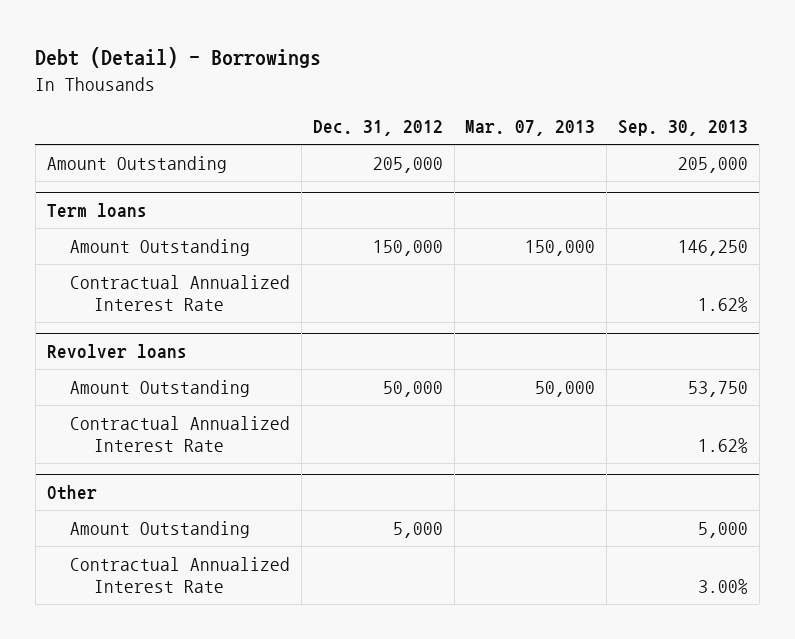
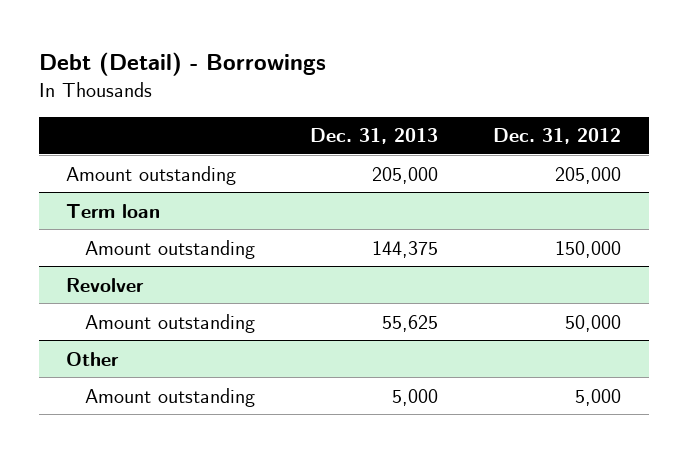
- | Dec. 31, 2012 | Mar. 07, 2013 | Sep. 30, 2013
+ | Dec. 31, 2013 | Dec. 31, 2012
- Amount Outstanding | 205,000 | | 205,000
- Term loans
- Amount Outstanding | 150,000 | 150,000 | 146,250
- Contractual Annualized Interest Rate | | | 1.62%
- Revolver loans
- Amount Outstanding | 50,000 | 50,000 | 53,750
- Contractual Annualized Interest Rate | | | 1.62%
+ Amount outstanding | 205,000 | 205,000
+ Term loan
+ Amount outstanding | 144,375 | 150,000
+ Revolver
+ Amount outstanding | 55,625 | 50,000
@ Other
- Amount Outstanding | 5,000 | | 5,000
- Contractual Annualized Interest Rate | | | 3.00%
+ Amount outstanding | 5,000 | 5,000

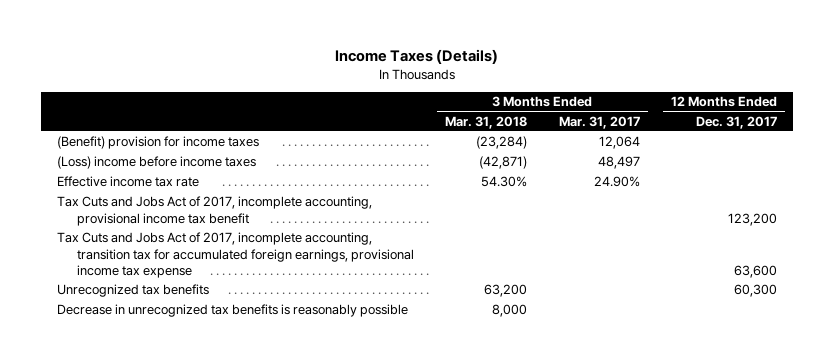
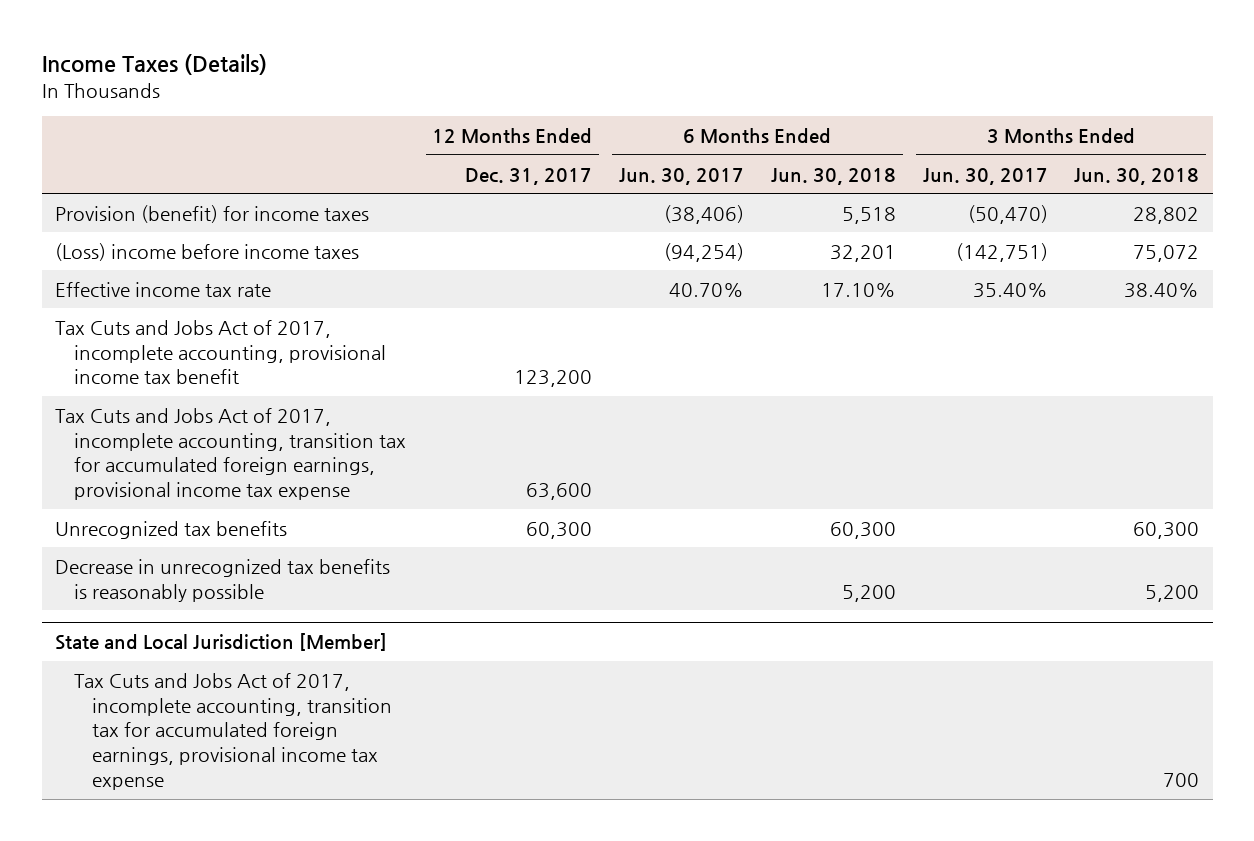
- | 3 Months Ended Mar. 31, 2018 | 3 Months Ended Mar. 31, 2017 | 12 Months Ended Dec. 31, 2017
+ | 12 Months Ended Dec. 31, 2017 | 6 Months Ended Jun. 30, 2017 | 6 Months Ended Jun. 30, 2018 | 3 Months Ended Jun. 30, 2017 | 3 Months Ended Jun. 30, 2018
- (Benefit) provision for income taxes | (23,284) | 12,064 |
+ Provision (benefit) for income taxes | | (38,406) | 5,518 | (50,470) | 28,802
+ State and Local Jurisdiction [Member]
+ Tax Cuts and Jobs Act of 2017, incomplete accounting, transition tax for accumulated foreign earnings, provisional income tax expense | | | | | 700

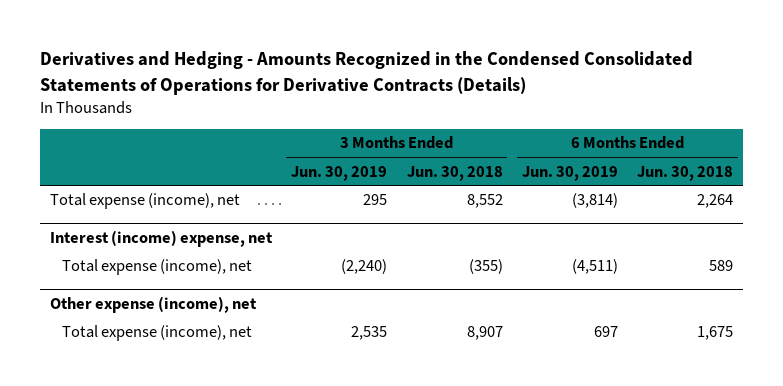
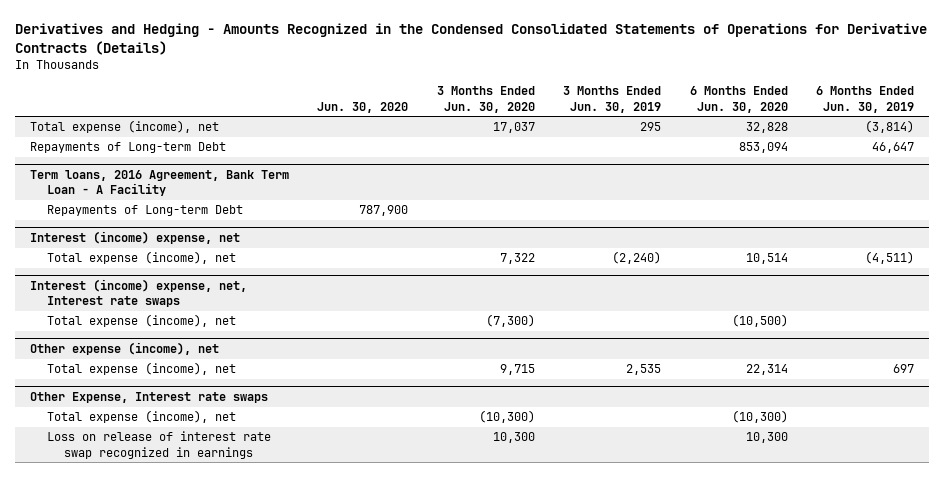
- | 3 Months Ended Jun. 30, 2019 | 3 Months Ended Jun. 30, 2018 | 6 Months Ended Jun. 30, 2019 | 6 Months Ended Jun. 30, 2018
+ | Jun. 30, 2020 | 3 Months Ended Jun. 30, 2020 | 3 Months Ended Jun. 30, 2019 | 6 Months Ended Jun. 30, 2020 | 6 Months Ended Jun. 30, 2019
+ Repayments of Long-term Debt | | | | 853,094 | 46,647
+ Term loans, 2016 Agreement, Bank Term Loan - A Facility
+ Repayments of Long-term Debt | 787,900 | | | |
+ Interest (income) expense, net, Interest rate swaps
+ Total expense (income), net | | (7,300) | | (10,500) |
+ Other Expense, Interest rate swaps
+ Total expense (income), net | | (10,300) | | (10,300) |
+ Loss on release of interest rate swap recognized in earnings | | 10,300 | | 10,300 |

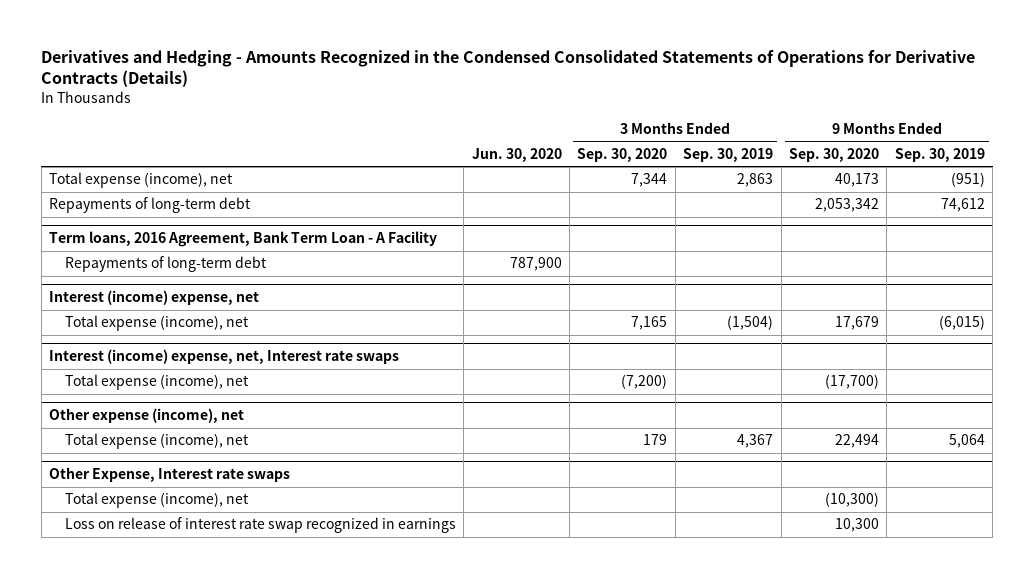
- | Jun. 30, 2020 | 3 Months Ended Jun. 30, 2020 | 3 Months Ended Jun. 30, 2019 | 6 Months Ended Jun. 30, 2020 | 6 Months Ended Jun. 30, 2019
+ | Jun. 30, 2020 | 3 Months Ended Sep. 30, 2020 | 3 Months Ended Sep. 30, 2019 | 9 Months Ended Sep. 30, 2020 | 9 Months Ended Sep. 30, 2019
- Repayments of Long-term Debt | | | | 853,094 | 46,647
+ Repayments of long-term debt | | | | 2,053,342 | 74,612
@ Term loans, 2016 Agreement, Bank Term Loan - A Facility
- Repayments of Long-term Debt | 787,900 | | | |
+ Repayments of long-term debt | 787,900 | | | |

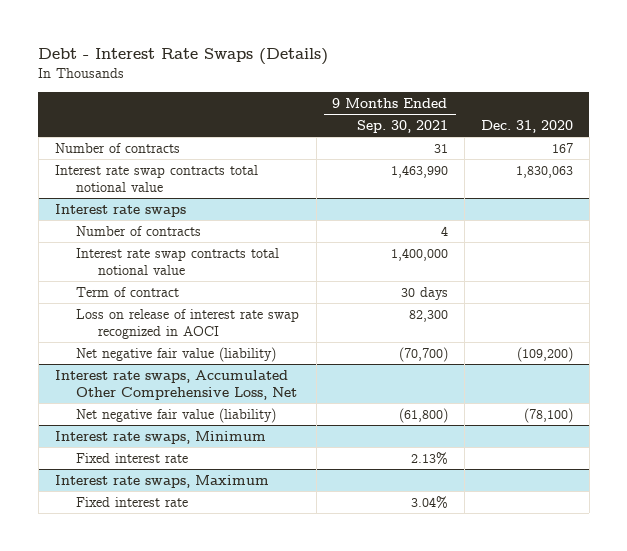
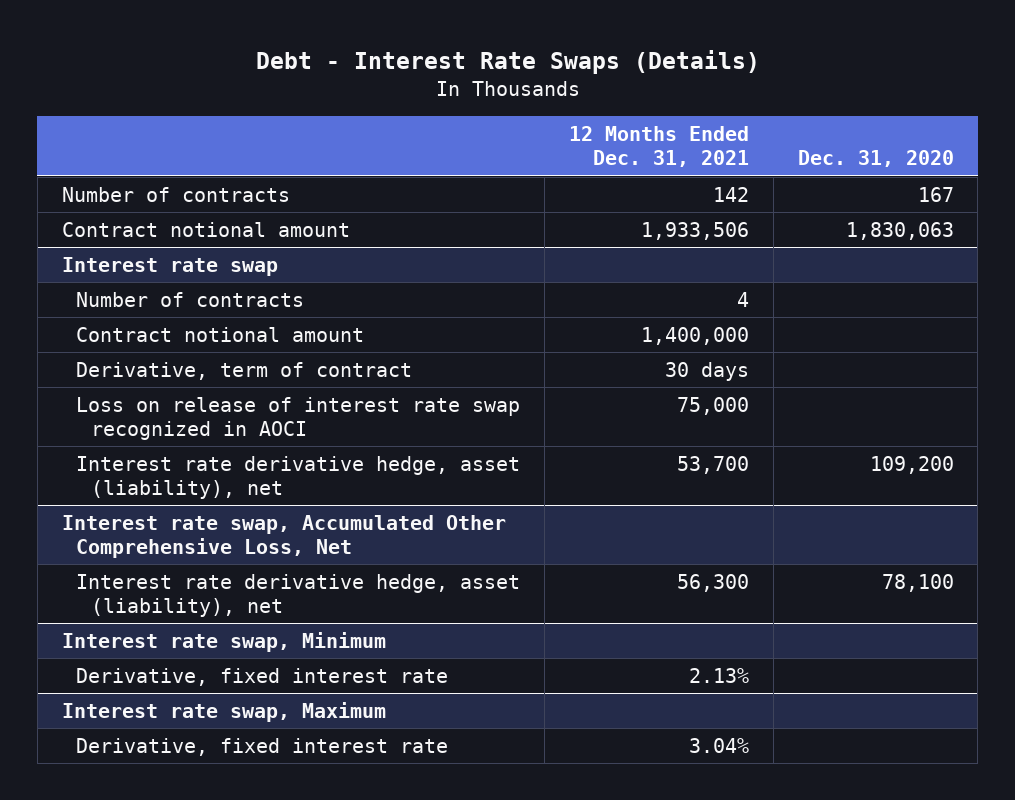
- | 9 Months Ended Sep. 30, 2021 | Dec. 31, 2020
+ | 12 Months Ended Dec. 31, 2021 | Dec. 31, 2020
- Interest rate swap contracts total notional value | 1,463,990 | 1,830,063
- Interest rate swaps
+ Contract notional amount | 1,933,506 | 1,830,063
+ Interest rate swap
- Interest rate swap contracts total notional value | 1,400,000 |
- Term of contract | 30 days |
+ Contract notional amount | 1,400,000 |
+ Derivative, term of contract | 30 days |
- Net negative fair value (liability) | (70,700) | (109,200)
- Interest rate swaps, Accumulated Other Comprehensive Loss, Net
- Net negative fair value (liability) | (61,800) | (78,100)
- Interest rate swaps, Minimum
- Fixed interest rate | 2.13% |
- Interest rate swaps, Maximum
- Fixed interest rate | 3.04% |
+ Interest rate derivative hedge, asset (liability), net | 53,700 | 109,200
+ Interest rate swap, Accumulated Other Comprehensive Loss, Net
+ Interest rate derivative hedge, asset (liability), net | 56,300 | 78,100
+ Interest rate swap, Minimum
+ Derivative, fixed interest rate | 2.13% |
+ Interest rate swap, Maximum
+ Derivative, fixed interest rate | 3.04% |

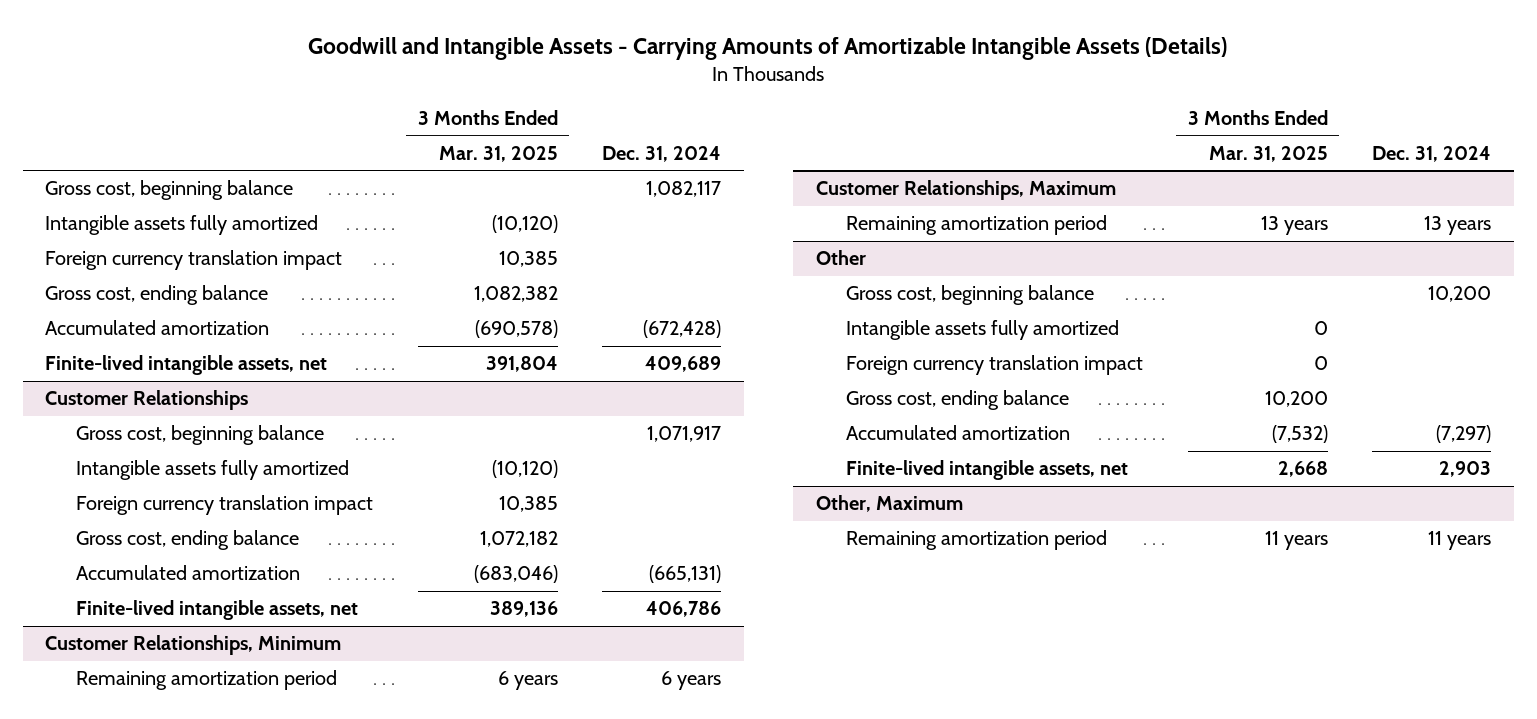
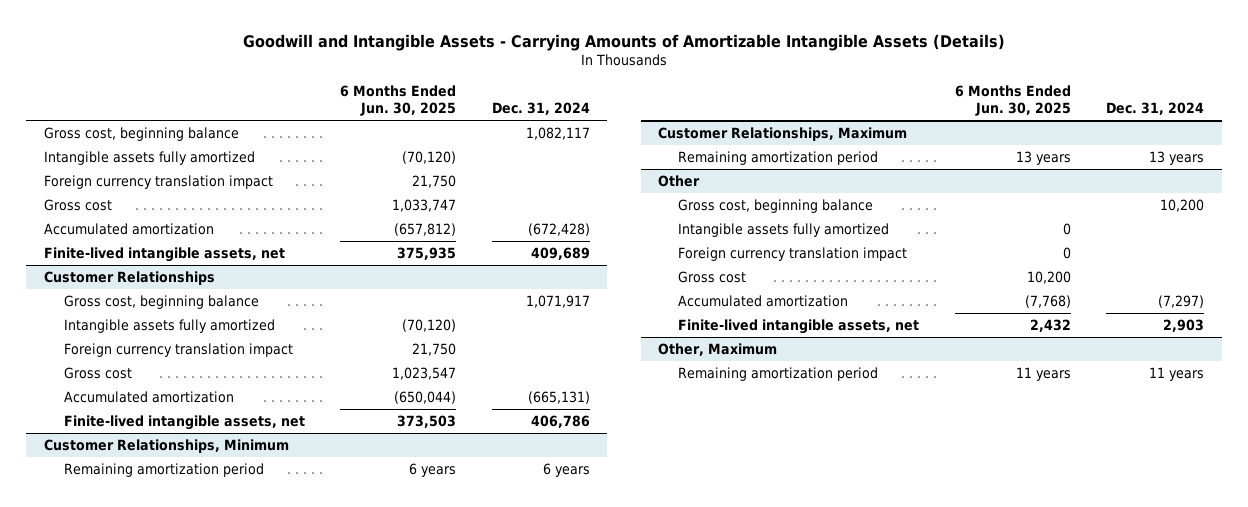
- | 3 Months Ended Mar. 31, 2025 | Dec. 31, 2024
+ | 6 Months Ended Jun. 30, 2025 | Dec. 31, 2024
- Gross cost, ending balance | 1,082,382 |
+ Gross cost | 1,033,747 |
@ Customer Relationships
- Gross cost, ending balance | 1,072,182 |
+ Gross cost | 1,023,547 |
@ Other
- Gross cost, ending balance | 10,200 |
+ Gross cost | 10,200 |

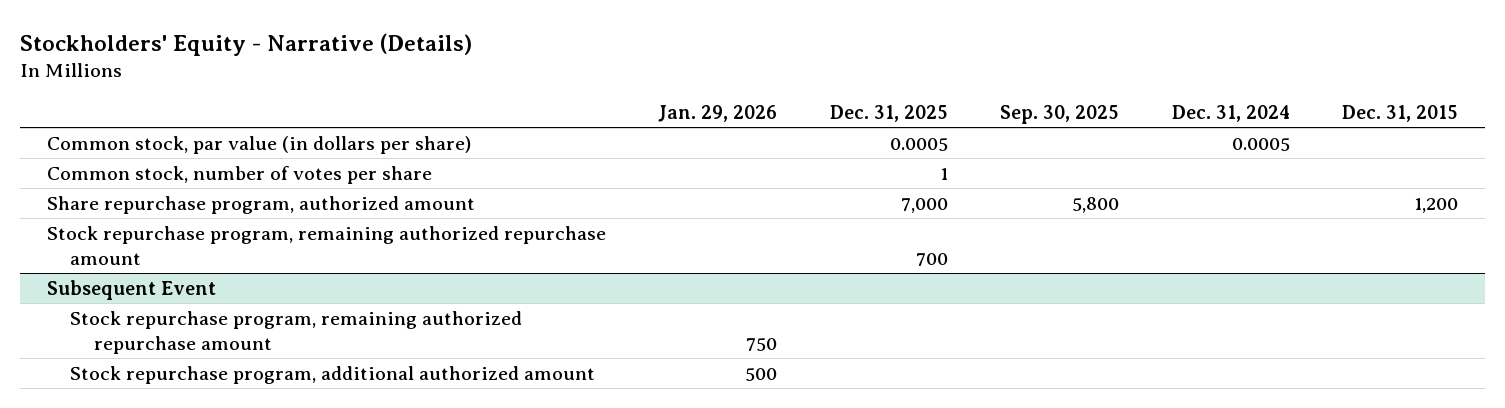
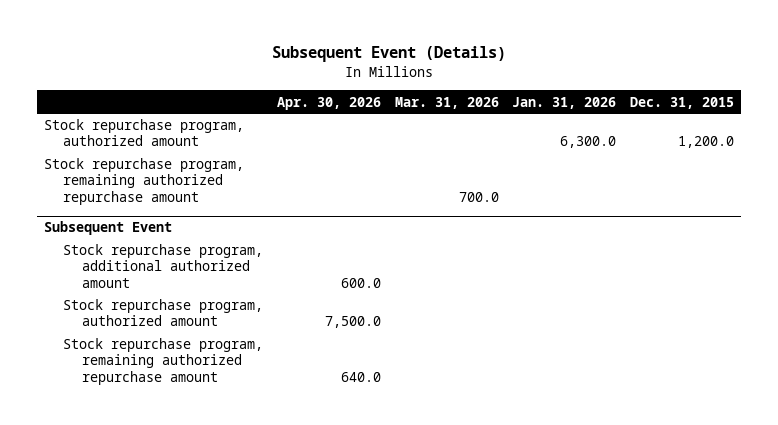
- Stockholders' Equity - Narrative (Details)
+ Subsequent Event (Details)
- | Jan. 29, 2026 | Dec. 31, 2025 | Sep. 30, 2025 | Dec. 31, 2024 | Dec. 31, 2015
+ | Apr. 30, 2026 | Mar. 31, 2026 | Jan. 31, 2026 | Dec. 31, 2015
- Common stock, par value (in dollars per share) | | 0.0005 | | 0.0005 |
- Common stock, number of votes per share | | 1 | | |
- Share repurchase program, authorized amount | | 7,000 | 5,800 | | 1,200
+ Stock repurchase program, authorized amount | | | 6,300.0 | 1,200.0
@ Subsequent Event
+ Stock repurchase program, authorized amount | 7,500.0 | | |
moved down: Stock repurchase program, remaining authorized repurchase amount | 640.0 | | |

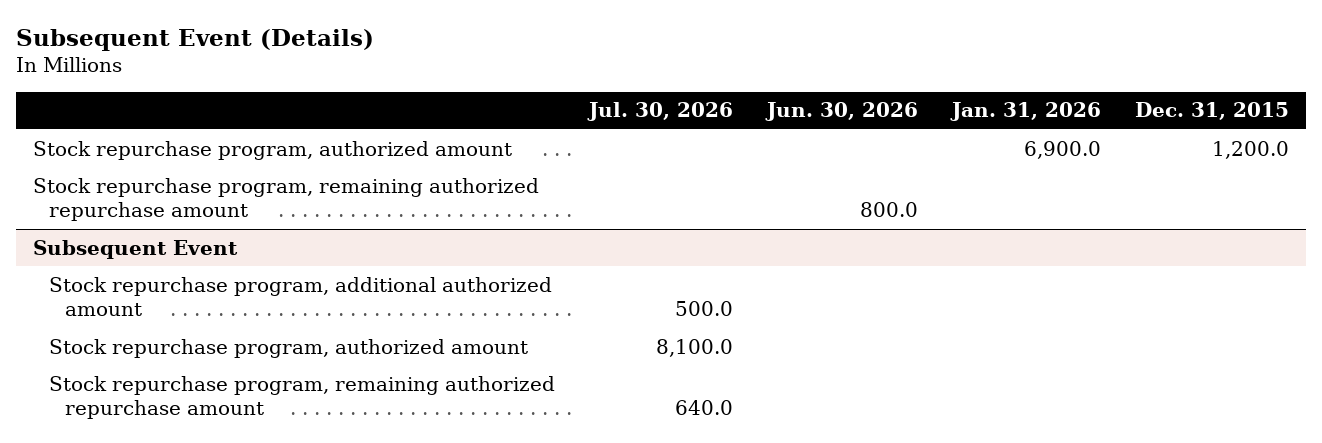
- | Apr. 30, 2026 | Mar. 31, 2026 | Jan. 31, 2026 | Dec. 31, 2015
+ | Jul. 30, 2026 | Jun. 30, 2026 | Jan. 31, 2026 | Dec. 31, 2015
- Stock repurchase program, authorized amount | | | 6,300.0 | 1,200.0
+ Stock repurchase program, authorized amount | | | 6,900.0 | 1,200.0

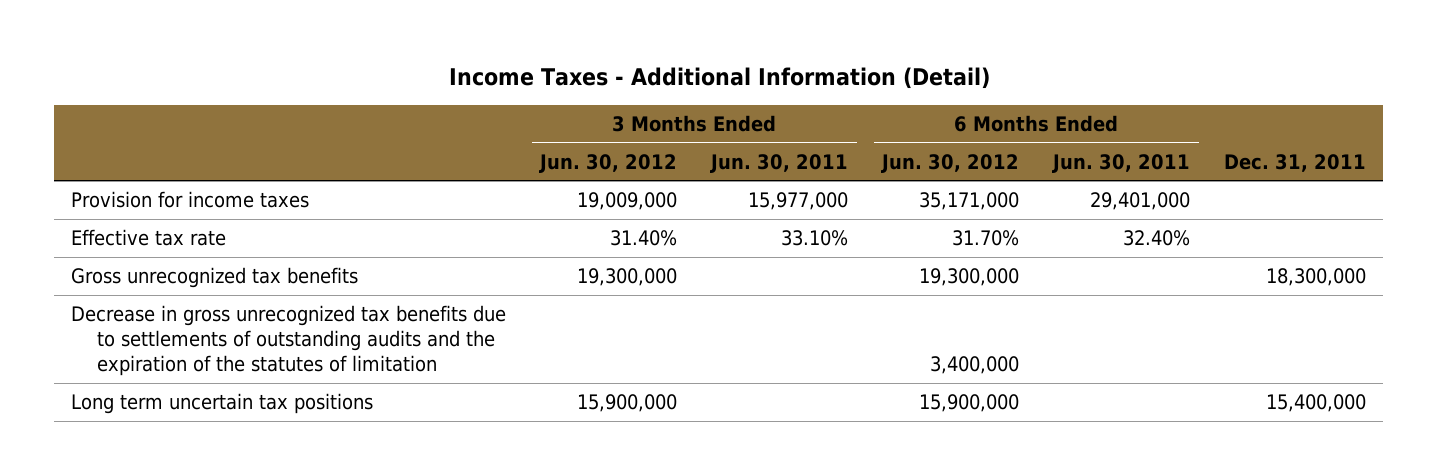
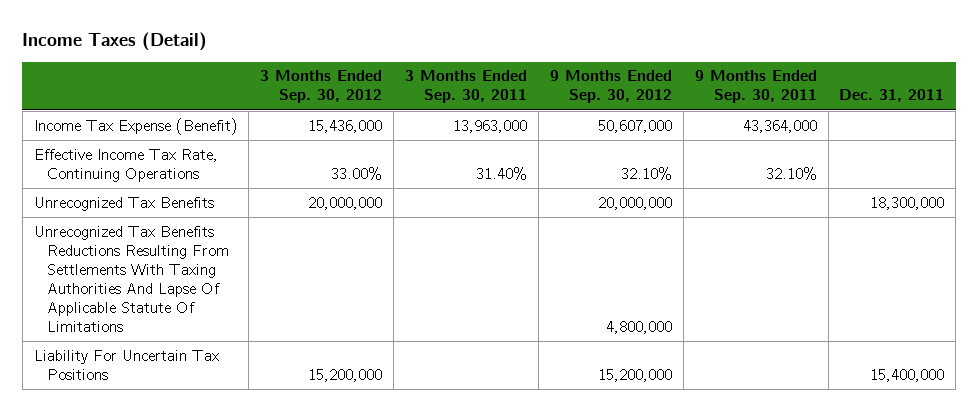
- Income Taxes - Additional Information (Detail)
+ Income Taxes (Detail)
- | 3 Months Ended Jun. 30, 2012 | 3 Months Ended Jun. 30, 2011 | 6 Months Ended Jun. 30, 2012 | 6 Months Ended Jun. 30, 2011 | Dec. 31, 2011
+ | 3 Months Ended Sep. 30, 2012 | 3 Months Ended Sep. 30, 2011 | 9 Months Ended Sep. 30, 2012 | 9 Months Ended Sep. 30, 2011 | Dec. 31, 2011
- Provision for income taxes | 19,009,000 | 15,977,000 | 35,171,000 | 29,401,000 |
- Effective tax rate | 31.40% | 33.10% | 31.70% | 32.40% |
- Gross unrecognized tax benefits | 19,300,000 | | 19,300,000 | | 18,300,000
- Decrease in gross unrecognized tax benefits due to settlements of outstanding audits and the expiration of the statutes of limitation | | | 3,400,000 | |
- Long term uncertain tax positions | 15,900,000 | | 15,900,000 | | 15,400,000
+ Income Tax Expense (Benefit) | 15,436,000 | 13,963,000 | 50,607,000 | 43,364,000 |
+ Effective Income Tax Rate, Continuing Operations | 33.00% | 31.40% | 32.10% | 32.10% |
+ Unrecognized Tax Benefits | 20,000,000 | | 20,000,000 | | 18,300,000
+ Unrecognized Tax Benefits Reductions Resulting From Settlements With Taxing Authorities And Lapse Of Applicable Statute Of Limitations | | | 4,800,000 | |
+ Liability For Uncertain Tax Positions | 15,200,000 | | 15,200,000 | | 15,400,000

